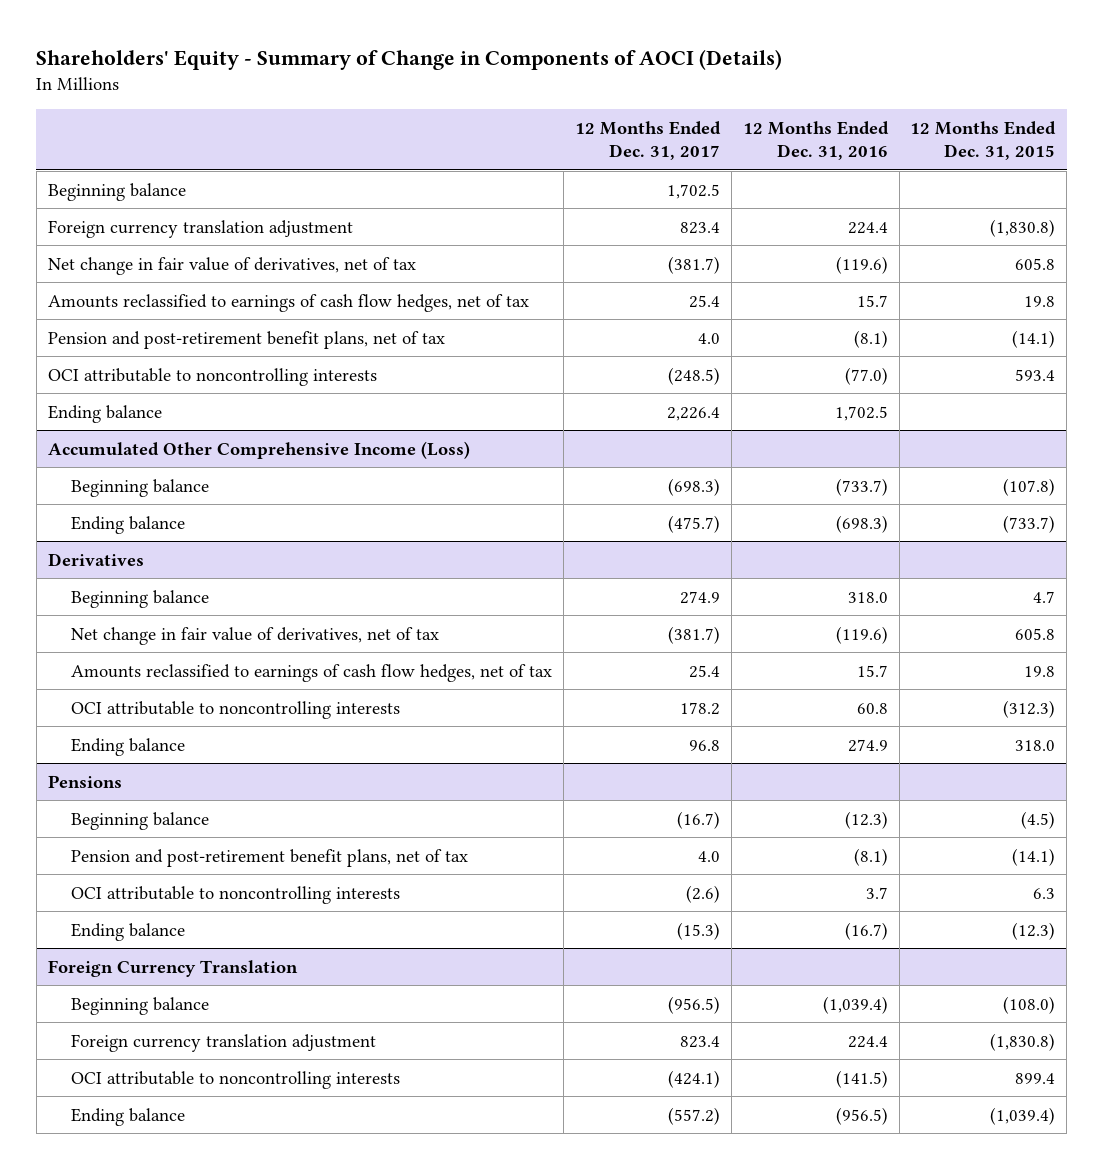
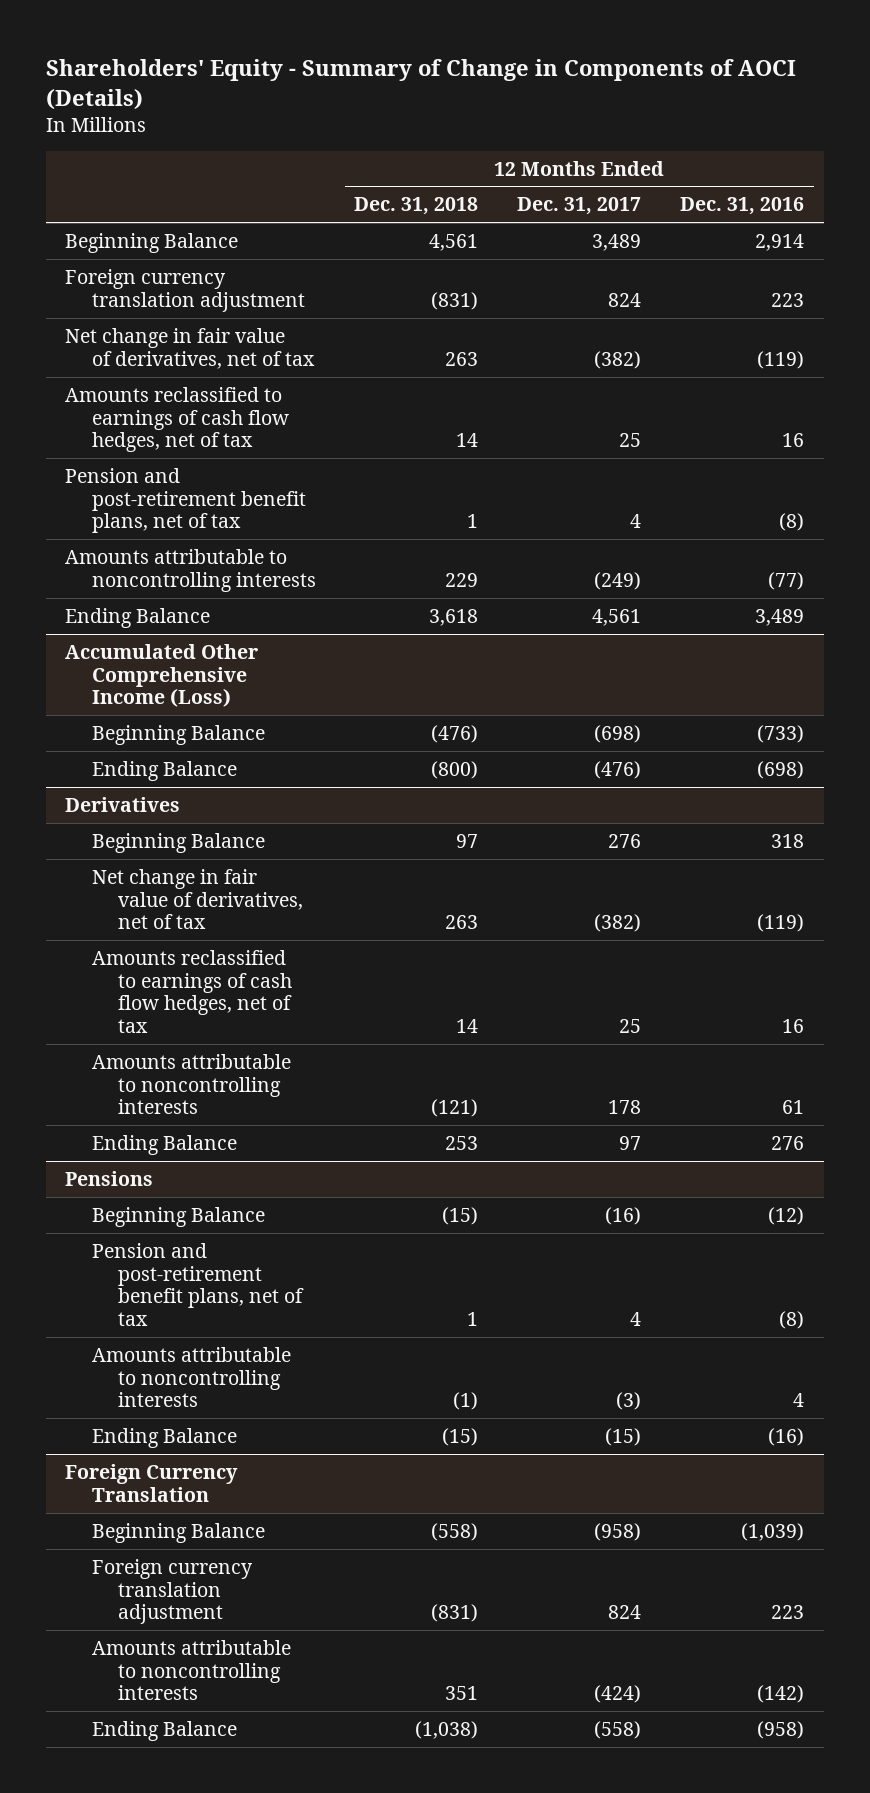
- | 12 Months Ended Dec. 31, 2017 | 12 Months Ended Dec. 31, 2016 | 12 Months Ended Dec. 31, 2015
+ | 12 Months Ended Dec. 31, 2018 | 12 Months Ended Dec. 31, 2017 | 12 Months Ended Dec. 31, 2016
- Beginning balance | 1,702.5 | |
- Foreign currency translation adjustment | 823.4 | 224.4 | (1,830.8)
- Net change in fair value of derivatives, net of tax | (381.7) | (119.6) | 605.8
- Amounts reclassified to earnings of cash flow hedges, net of tax | 25.4 | 15.7 | 19.8
- Pension and post-retirement benefit plans, net of tax | 4.0 | (8.1) | (14.1)
- OCI attributable to noncontrolling interests | (248.5) | (77.0) | 593.4
- Ending balance | 2,226.4 | 1,702.5 |
+ Beginning Balance | 4,561 | 3,489 | 2,914
+ Foreign currency translation adjustment | (831) | 824 | 223
+ Net change in fair value of derivatives, net of tax | 263 | (382) | (119)
+ Amounts reclassified to earnings of cash flow hedges, net of tax | 14 | 25 | 16
+ Pension and post-retirement benefit plans, net of tax | 1 | 4 | (8)
+ Amounts attributable to noncontrolling interests | 229 | (249) | (77)
+ Ending Balance | 3,618 | 4,561 | 3,489
@ Accumulated Other Comprehensive Income (Loss)
- Beginning balance | (698.3) | (733.7) | (107.8)
- Ending balance | (475.7) | (698.3) | (733.7)
+ Beginning Balance | (476) | (698) | (733)
+ Ending Balance | (800) | (476) | (698)
@ Derivatives
- Beginning balance | 274.9 | 318.0 | 4.7
- Net change in fair value of derivatives, net of tax | (381.7) | (119.6) | 605.8
- Amounts reclassified to earnings of cash flow hedges, net of tax | 25.4 | 15.7 | 19.8
- OCI attributable to noncontrolling interests | 178.2 | 60.8 | (312.3)
- Ending balance | 96.8 | 274.9 | 318.0
+ Beginning Balance | 97 | 276 | 318
+ Net change in fair value of derivatives, net of tax | 263 | (382) | (119)
+ Amounts reclassified to earnings of cash flow hedges, net of tax | 14 | 25 | 16
+ Amounts attributable to noncontrolling interests | (121) | 178 | 61
+ Ending Balance | 253 | 97 | 276
@ Pensions
- Beginning balance | (16.7) | (12.3) | (4.5)
- Pension and post-retirement benefit plans, net of tax | 4.0 | (8.1) | (14.1)
- OCI attributable to noncontrolling interests | (2.6) | 3.7 | 6.3
- Ending balance | (15.3) | (16.7) | (12.3)
+ Beginning Balance | (15) | (16) | (12)
+ Pension and post-retirement benefit plans, net of tax | 1 | 4 | (8)
+ Amounts attributable to noncontrolling interests | (1) | (3) | 4
+ Ending Balance | (15) | (15) | (16)
@ Foreign Currency Translation
- Beginning balance | (956.5) | (1,039.4) | (108.0)
- Foreign currency translation adjustment | 823.4 | 224.4 | (1,830.8)
- OCI attributable to noncontrolling interests | (424.1) | (141.5) | 899.4
- Ending balance | (557.2) | (956.5) | (1,039.4)
+ Beginning Balance | (558) | (958) | (1,039)
+ Foreign currency translation adjustment | (831) | 824 | 223
+ Amounts attributable to noncontrolling interests | 351 | (424) | (142)
+ Ending Balance | (1,038) | (558) | (958)

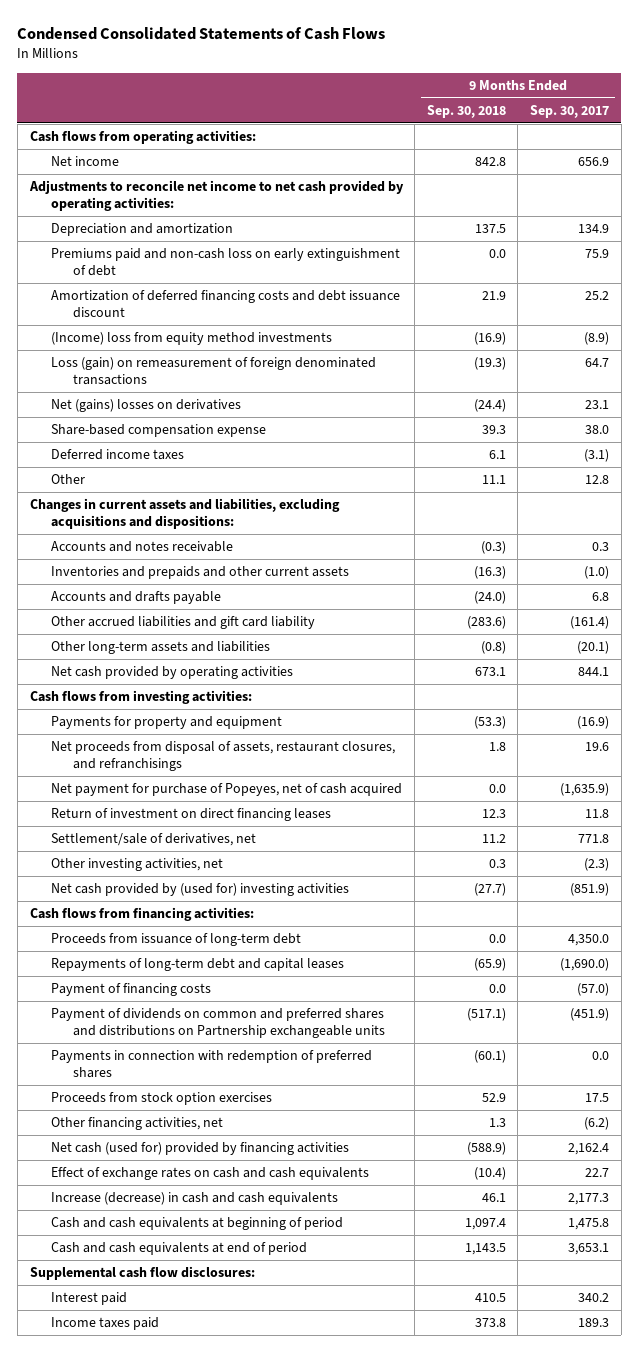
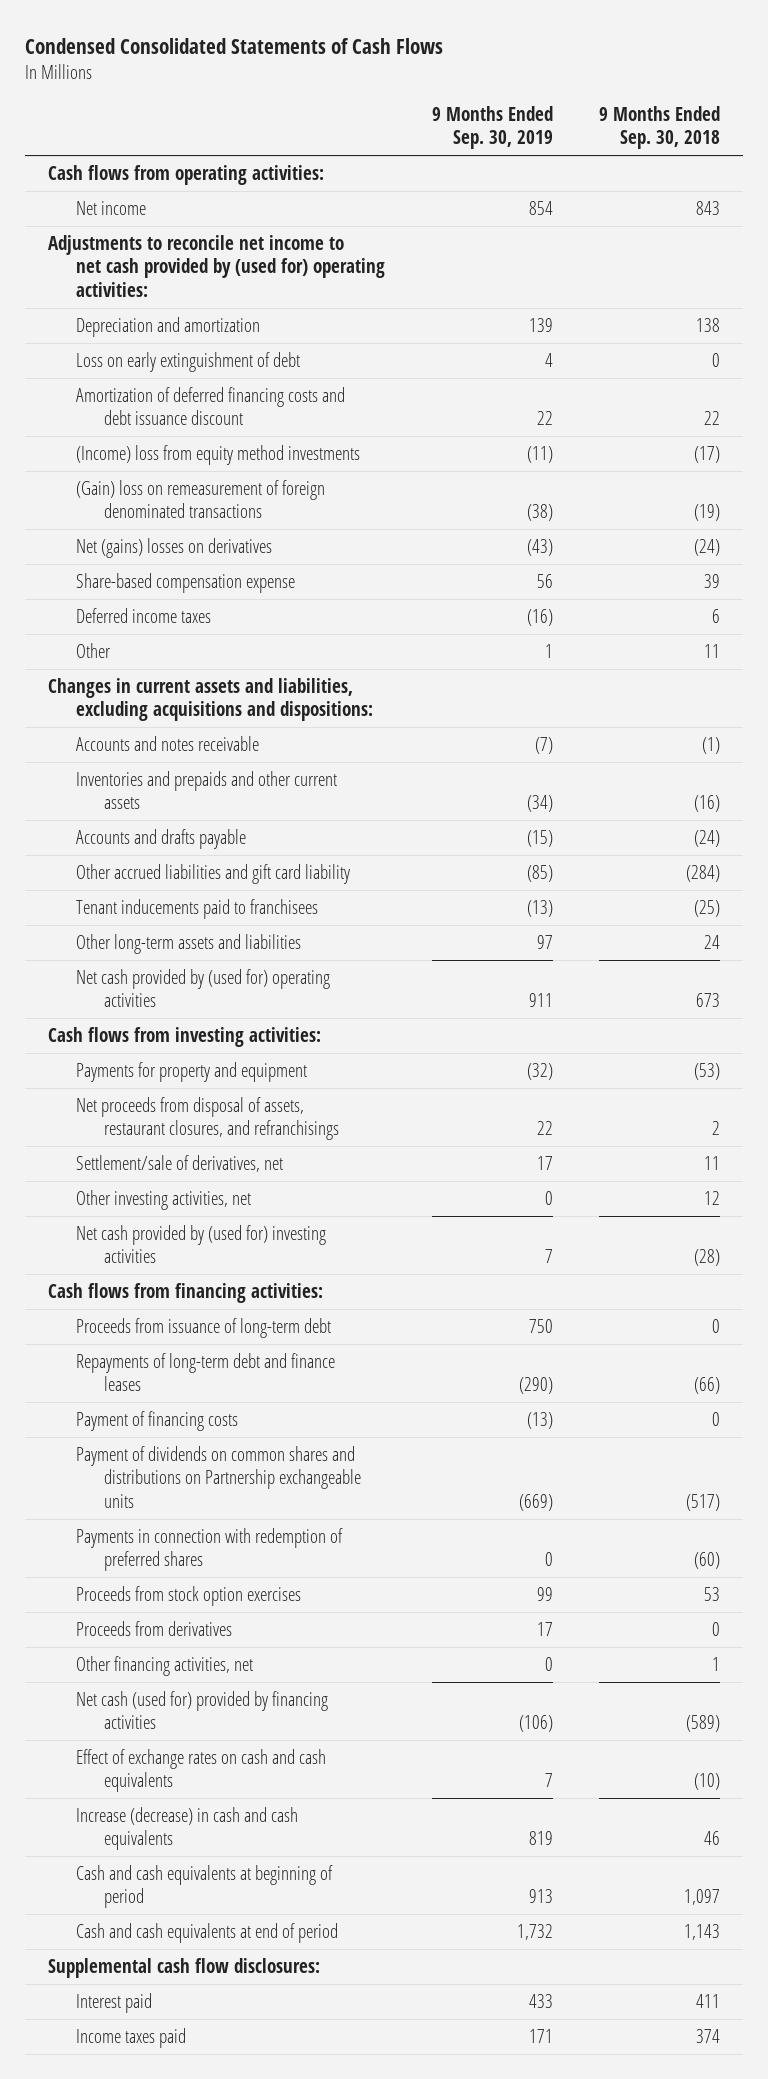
- | 9 Months Ended Sep. 30, 2018 | 9 Months Ended Sep. 30, 2017
+ | 9 Months Ended Sep. 30, 2019 | 9 Months Ended Sep. 30, 2018
- Net income | 842.8 | 656.9
- Adjustments to reconcile net income to net cash provided by operating activities:
- Depreciation and amortization | 137.5 | 134.9
- Premiums paid and non-cash loss on early extinguishment of debt | 0.0 | 75.9
- Amortization of deferred financing costs and debt issuance discount | 21.9 | 25.2
- (Income) loss from equity method investments | (16.9) | (8.9)
- Loss (gain) on remeasurement of foreign denominated transactions | (19.3) | 64.7
- Net (gains) losses on derivatives | (24.4) | 23.1
- Share-based compensation expense | 39.3 | 38.0
- Deferred income taxes | 6.1 | (3.1)
- Other | 11.1 | 12.8
+ Net income | 854 | 843
+ Adjustments to reconcile net income to net cash provided by (used for) operating activities:
+ Depreciation and amortization | 139 | 138
+ Loss on early extinguishment of debt | 4 | 0
+ Amortization of deferred financing costs and debt issuance discount | 22 | 22
+ (Income) loss from equity method investments | (11) | (17)
+ (Gain) loss on remeasurement of foreign denominated transactions | (38) | (19)
+ Net (gains) losses on derivatives | (43) | (24)
+ Share-based compensation expense | 56 | 39
+ Deferred income taxes | (16) | 6
+ Other | 1 | 11
- Accounts and notes receivable | (0.3) | 0.3
- Inventories and prepaids and other current assets | (16.3) | (1.0)
- Accounts and drafts payable | (24.0) | 6.8
- Other accrued liabilities and gift card liability | (283.6) | (161.4)
- Other long-term assets and liabilities | (0.8) | (20.1)
- Net cash provided by operating activities | 673.1 | 844.1
+ Accounts and notes receivable | (7) | (1)
+ Inventories and prepaids and other current assets | (34) | (16)
+ Accounts and drafts payable | (15) | (24)
+ Other accrued liabilities and gift card liability | (85) | (284)
+ Tenant inducements paid to franchisees | (13) | (25)
+ Other long-term assets and liabilities | 97 | 24
+ Net cash provided by (used for) operating activities | 911 | 673
- Payments for property and equipment | (53.3) | (16.9)
- Net proceeds from disposal of assets, restaurant closures, and refranchisings | 1.8 | 19.6
- Net payment for purchase of Popeyes, net of cash acquired | 0.0 | (1,635.9)
- Return of investment on direct financing leases | 12.3 | 11.8
- Settlement/sale of derivatives, net | 11.2 | 771.8
- Other investing activities, net | 0.3 | (2.3)
- Net cash provided by (used for) investing activities | (27.7) | (851.9)
+ Payments for property and equipment | (32) | (53)
+ Net proceeds from disposal of assets, restaurant closures, and refranchisings | 22 | 2
+ Settlement/sale of derivatives, net | 17 | 11
+ Other investing activities, net | 0 | 12
+ Net cash provided by (used for) investing activities | 7 | (28)
- Proceeds from issuance of long-term debt | 0.0 | 4,350.0
- Repayments of long-term debt and capital leases | (65.9) | (1,690.0)
- Payment of financing costs | 0.0 | (57.0)
- Payment of dividends on common and preferred shares and distributions on Partnership exchangeable units | (517.1) | (451.9)
- Payments in connection with redemption of preferred shares | (60.1) | 0.0
- Proceeds from stock option exercises | 52.9 | 17.5
- Other financing activities, net | 1.3 | (6.2)
- Net cash (used for) provided by financing activities | (588.9) | 2,162.4
- Effect of exchange rates on cash and cash equivalents | (10.4) | 22.7
- Increase (decrease) in cash and cash equivalents | 46.1 | 2,177.3
- Cash and cash equivalents at beginning of period | 1,097.4 | 1,475.8
- Cash and cash equivalents at end of period | 1,143.5 | 3,653.1
+ Proceeds from issuance of long-term debt | 750 | 0
+ Repayments of long-term debt and finance leases | (290) | (66)
+ Payment of financing costs | (13) | 0
+ Payment of dividends on common shares and distributions on Partnership exchangeable units | (669) | (517)
+ Payments in connection with redemption of preferred shares | 0 | (60)
+ Proceeds from stock option exercises | 99 | 53
+ Proceeds from derivatives | 17 | 0
+ Other financing activities, net | 0 | 1
+ Net cash (used for) provided by financing activities | (106) | (589)
+ Effect of exchange rates on cash and cash equivalents | 7 | (10)
+ Increase (decrease) in cash and cash equivalents | 819 | 46
+ Cash and cash equivalents at beginning of period | 913 | 1,097
+ Cash and cash equivalents at end of period | 1,732 | 1,143
- Interest paid | 410.5 | 340.2
- Income taxes paid | 373.8 | 189.3
+ Interest paid | 433 | 411
+ Income taxes paid | 171 | 374

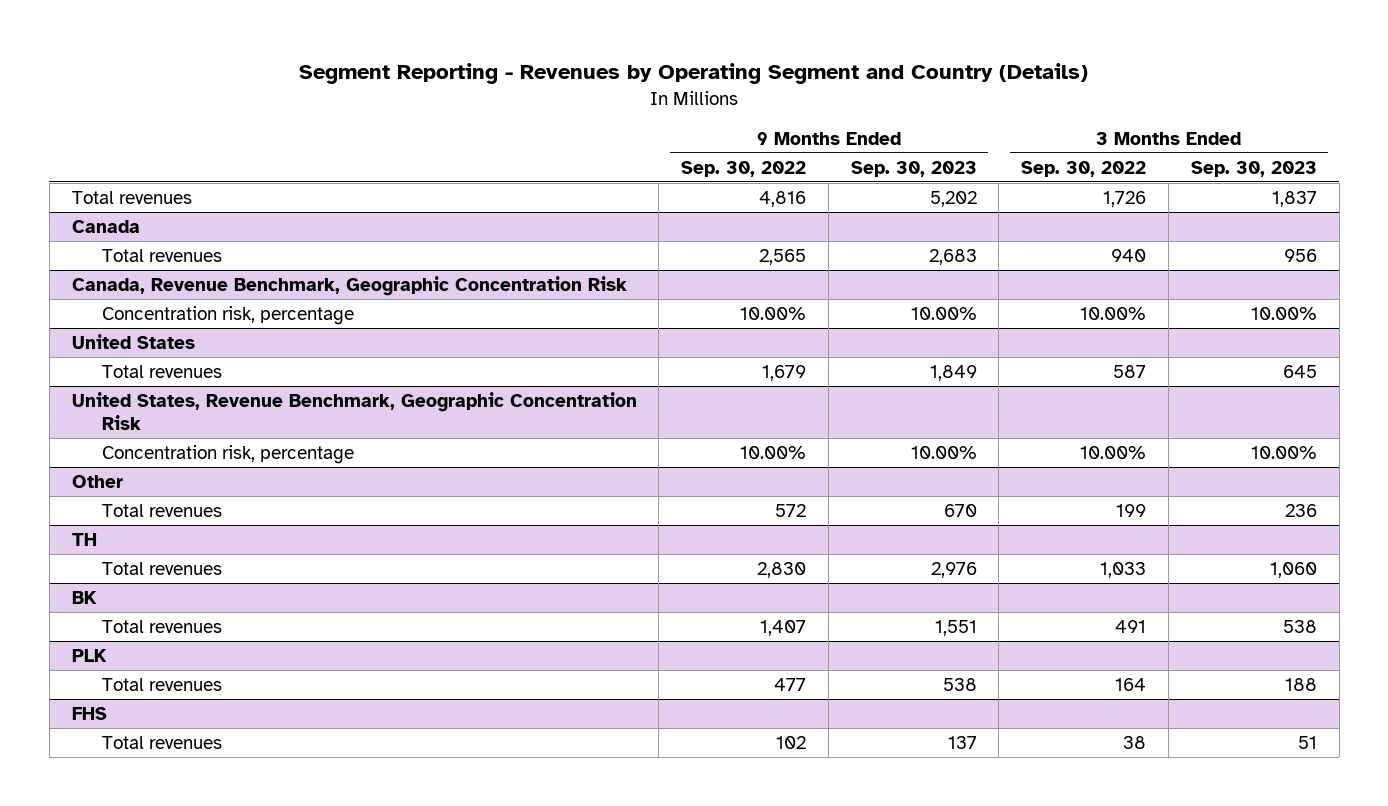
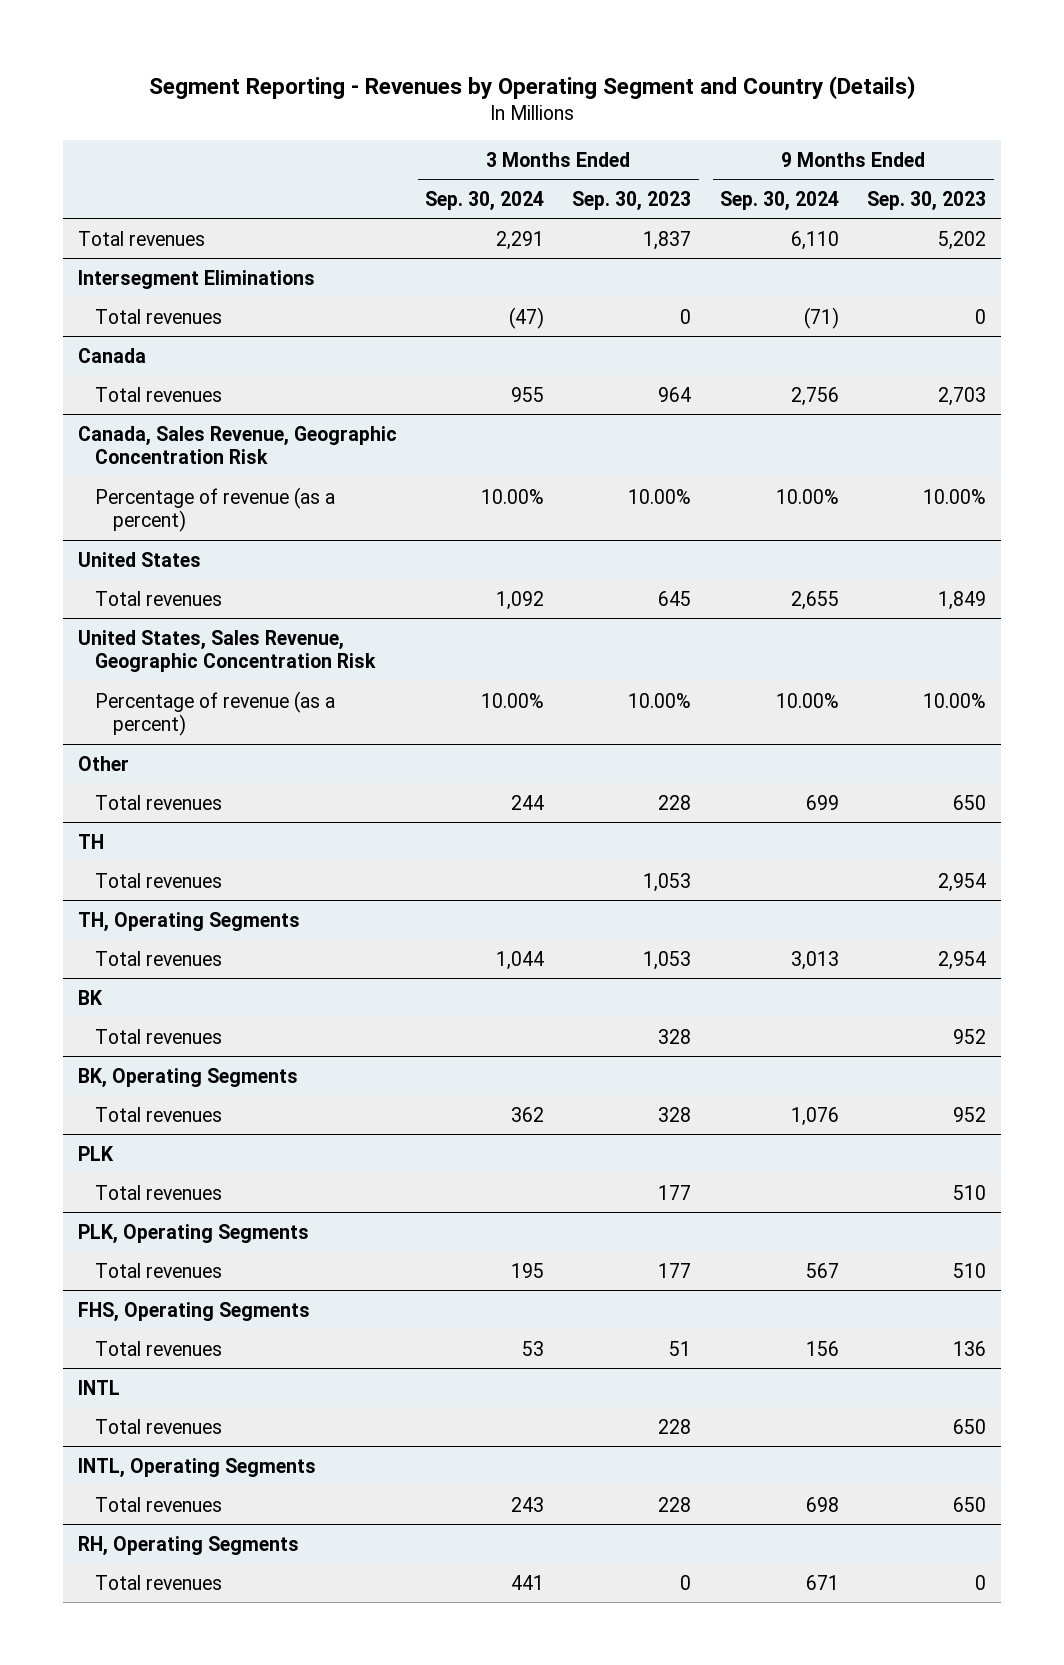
- | 9 Months Ended Sep. 30, 2022 | 9 Months Ended Sep. 30, 2023 | 3 Months Ended Sep. 30, 2022 | 3 Months Ended Sep. 30, 2023
+ | 3 Months Ended Sep. 30, 2024 | 3 Months Ended Sep. 30, 2023 | 9 Months Ended Sep. 30, 2024 | 9 Months Ended Sep. 30, 2023
+ Intersegment Eliminations
+ Total revenues | (47) | 0 | (71) | 0
@ Canada
- Total revenues | 2,565 | 2,683 | 940 | 956
- Canada, Revenue Benchmark, Geographic Concentration Risk
- Concentration risk, percentage | 10.00% | 10.00% | 10.00% | 10.00%
@ Canada
+ Total revenues | 955 | 964 | 2,756 | 2,703
+ Canada, Sales Revenue, Geographic Concentration Risk
+ Percentage of revenue (as a percent) | 10.00% | 10.00% | 10.00% | 10.00%
- United States, Revenue Benchmark, Geographic Concentration Risk
- Concentration risk, percentage | 10.00% | 10.00% | 10.00% | 10.00%
+ United States, Sales Revenue, Geographic Concentration Risk
+ Percentage of revenue (as a percent) | 10.00% | 10.00% | 10.00% | 10.00%
@ Other
- Total revenues | 572 | 670 | 199 | 236
+ Total revenues | 244 | 228 | 699 | 650
@ TH
- Total revenues | 2,830 | 2,976 | 1,033 | 1,060
+ Total revenues | | 1,053 | | 2,954
+ TH, Operating Segments
+ Total revenues | 1,044 | 1,053 | 3,013 | 2,954
@ BK
- Total revenues | 1,407 | 1,551 | 491 | 538
+ Total revenues | | 328 | | 952
+ BK, Operating Segments
+ Total revenues | 362 | 328 | 1,076 | 952
@ PLK
- Total revenues | 477 | 538 | 164 | 188
- FHS
- Total revenues | 102 | 137 | 38 | 51
@ PLK
+ Total revenues | | 177 | | 510
+ PLK, Operating Segments
+ Total revenues | 195 | 177 | 567 | 510
+ FHS, Operating Segments
+ Total revenues | 53 | 51 | 156 | 136
+ INTL
+ Total revenues | | 228 | | 650
+ INTL, Operating Segments
+ Total revenues | 243 | 228 | 698 | 650
+ RH, Operating Segments
+ Total revenues | 441 | 0 | 671 | 0

